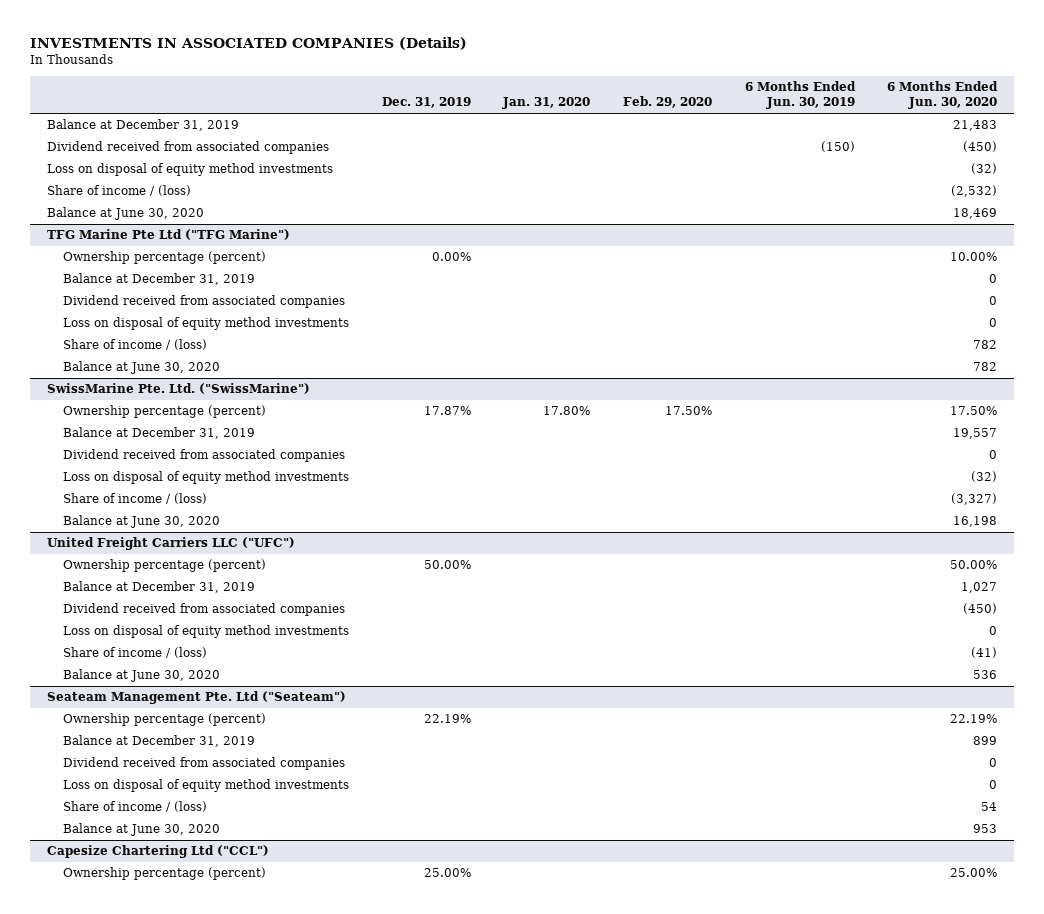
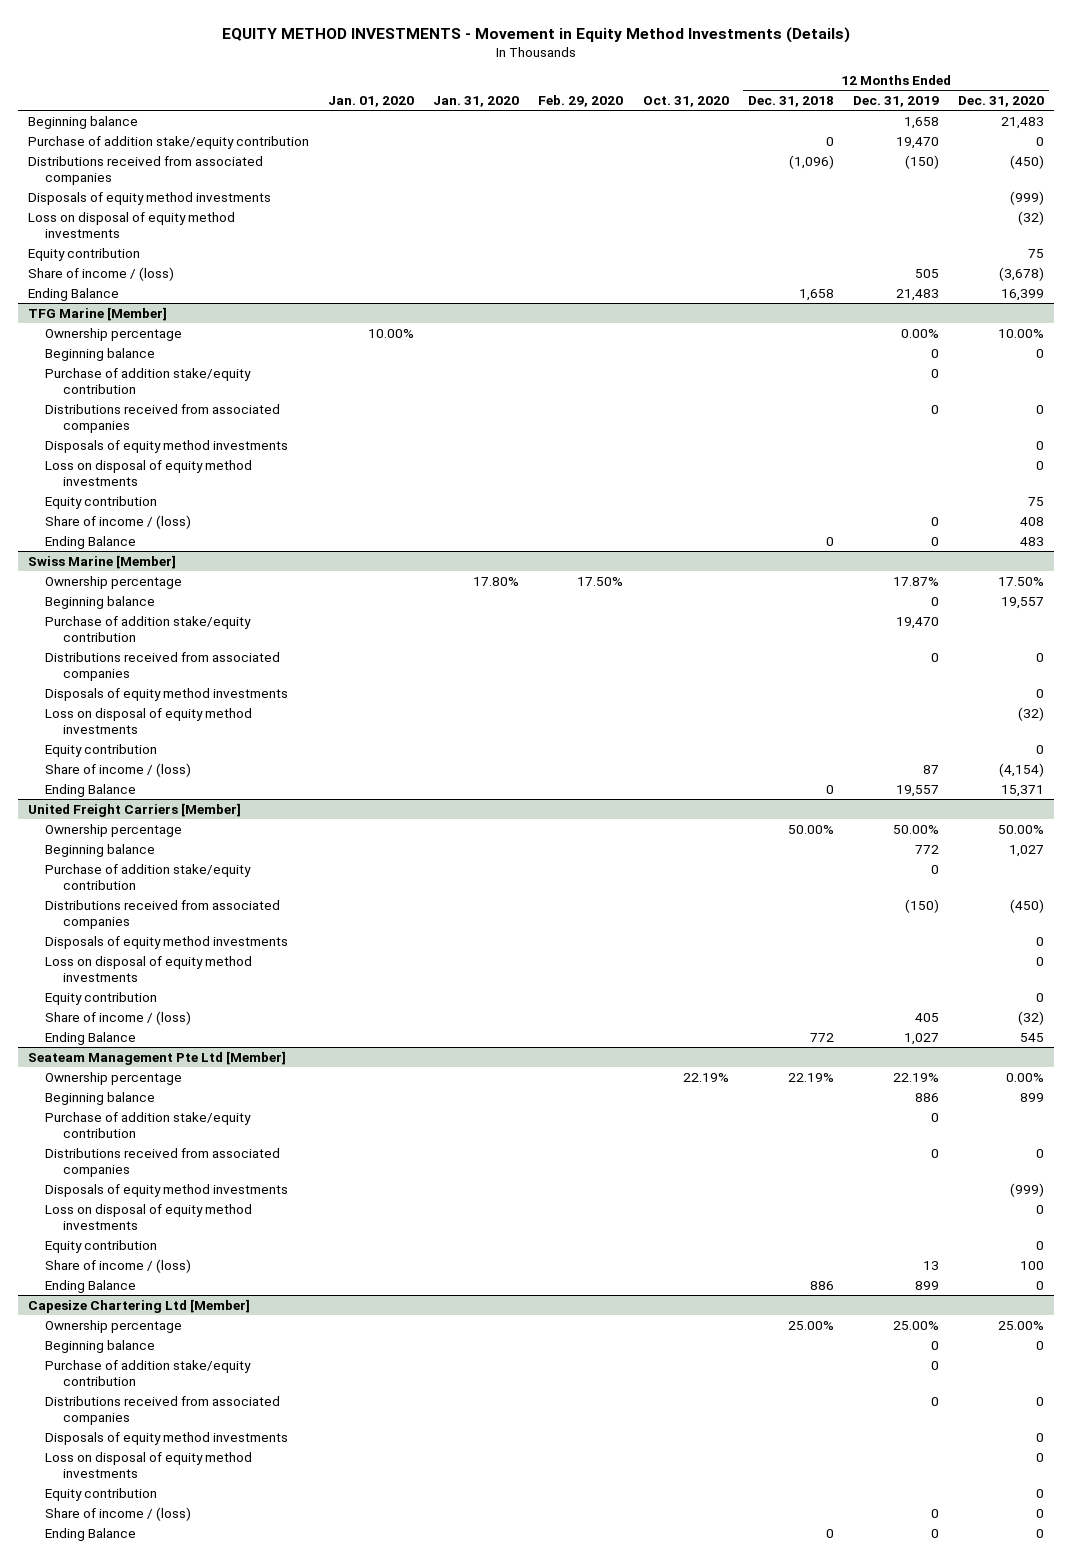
- INVESTMENTS IN ASSOCIATED COMPANIES (Details)
+ EQUITY METHOD INVESTMENTS - Movement in Equity Method Investments (Details)
- | Dec. 31, 2019 | Jan. 31, 2020 | Feb. 29, 2020 | 6 Months Ended Jun. 30, 2019 | 6 Months Ended Jun. 30, 2020
+ | Jan. 01, 2020 | Jan. 31, 2020 | Feb. 29, 2020 | Oct. 31, 2020 | 12 Months Ended Dec. 31, 2018 | 12 Months Ended Dec. 31, 2019 | 12 Months Ended Dec. 31, 2020
- Balance at December 31, 2019 | | | | | 21,483
- Dividend received from associated companies | | | | (150) | (450)
+ Beginning balance | | | | | | 1,658 | 21,483
+ Purchase of addition stake/equity contribution | | | | | 0 | 19,470 | 0
+ Distributions received from associated companies | | | | | (1,096) | (150) | (450)
+ Disposals of equity method investments | | | | | | | (999)
+ Equity contribution | | | | | | | 75
- Balance at June 30, 2020 | | | | | 18,469
- TFG Marine Pte Ltd ("TFG Marine")
- Ownership percentage (percent) | 0.00% | | | | 10.00%
- Balance at December 31, 2019 | | | | | 0
- Dividend received from associated companies | | | | | 0
- Loss on disposal of equity method investments | | | | | 0
- Share of income / (loss) | | | | | 782
- Balance at June 30, 2020 | | | | | 782
- SwissMarine Pte. Ltd. ("SwissMarine")
- Ownership percentage (percent) | 17.87% | 17.80% | 17.50% | | 17.50%
- Balance at December 31, 2019 | | | | | 19,557
- Dividend received from associated companies | | | | | 0
+ Ending Balance | | | | | 1,658 | 21,483 | 16,399
+ TFG Marine [Member]
+ Ownership percentage | 10.00% | | | | | 0.00% | 10.00%
+ Beginning balance | | | | | | 0 | 0
+ Purchase of addition stake/equity contribution | | | | | | 0 |
+ Distributions received from associated companies | | | | | | 0 | 0
+ Disposals of equity method investments | | | | | | | 0
+ Loss on disposal of equity method investments | | | | | | | 0
+ Equity contribution | | | | | | | 75
+ Share of income / (loss) | | | | | | 0 | 408
+ Ending Balance | | | | | 0 | 0 | 483
+ Swiss Marine [Member]
+ Ownership percentage | | 17.80% | 17.50% | | | 17.87% | 17.50%
+ Beginning balance | | | | | | 0 | 19,557
+ Purchase of addition stake/equity contribution | | | | | | 19,470 |
+ Distributions received from associated companies | | | | | | 0 | 0
+ Disposals of equity method investments | | | | | | | 0
+ Equity contribution | | | | | | | 0
- Balance at June 30, 2020 | | | | | 16,198
- United Freight Carriers LLC ("UFC")
- Ownership percentage (percent) | 50.00% | | | | 50.00%
- Balance at December 31, 2019 | | | | | 1,027
- Dividend received from associated companies | | | | | (450)
+ Ending Balance | | | | | 0 | 19,557 | 15,371
+ United Freight Carriers [Member]
+ Ownership percentage | | | | | 50.00% | 50.00% | 50.00%
+ Beginning balance | | | | | | 772 | 1,027
+ Purchase of addition stake/equity contribution | | | | | | 0 |
+ Distributions received from associated companies | | | | | | (150) | (450)
+ Disposals of equity method investments | | | | | | | 0
+ Equity contribution | | | | | | | 0
- Balance at June 30, 2020 | | | | | 536
- Seateam Management Pte. Ltd ("Seateam")
- Ownership percentage (percent) | 22.19% | | | | 22.19%
- Balance at December 31, 2019 | | | | | 899
- Dividend received from associated companies | | | | | 0
+ Ending Balance | | | | | 772 | 1,027 | 545
+ Seateam Management Pte Ltd [Member]
+ Ownership percentage | | | | 22.19% | 22.19% | 22.19% | 0.00%
+ Beginning balance | | | | | | 886 | 899
+ Purchase of addition stake/equity contribution | | | | | | 0 |
+ Distributions received from associated companies | | | | | | 0 | 0
+ Disposals of equity method investments | | | | | | | (999)
+ Equity contribution | | | | | | | 0
- Balance at June 30, 2020 | | | | | 953
- Capesize Chartering Ltd ("CCL")
- Ownership percentage (percent) | 25.00% | | | | 25.00%
+ Ending Balance | | | | | 886 | 899 | 0
+ Capesize Chartering Ltd [Member]
+ Ownership percentage | | | | | 25.00% | 25.00% | 25.00%
+ Beginning balance | | | | | | 0 | 0
+ Purchase of addition stake/equity contribution | | | | | | 0 |
+ Distributions received from associated companies | | | | | | 0 | 0
+ Disposals of equity method investments | | | | | | | 0
+ Loss on disposal of equity method investments | | | | | | | 0
+ Equity contribution | | | | | | | 0
+ Share of income / (loss) | | | | | | 0 | 0
+ Ending Balance | | | | | 0 | 0 | 0

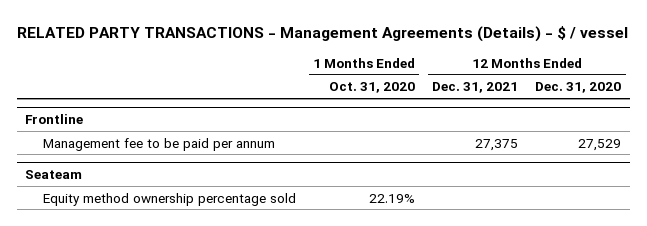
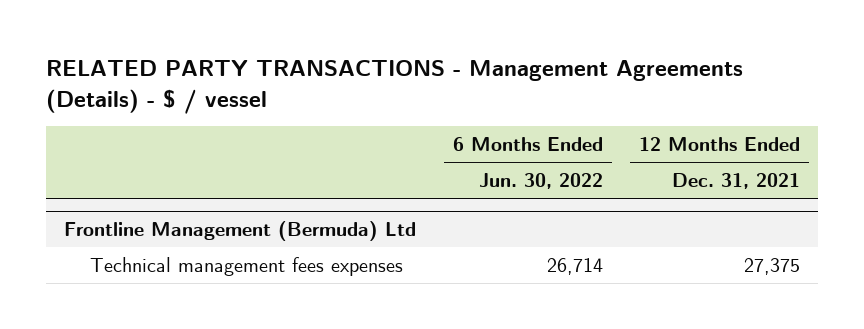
- | 1 Months Ended Oct. 31, 2020 | 12 Months Ended Dec. 31, 2021 | 12 Months Ended Dec. 31, 2020
+ | 6 Months Ended Jun. 30, 2022 | 12 Months Ended Dec. 31, 2021
- Frontline
- Management fee to be paid per annum | | 27,375 | 27,529
- Seateam
- Equity method ownership percentage sold | 22.19% | |
+ Frontline Management (Bermuda) Ltd
+ Technical management fees expenses | 26,714 | 27,375

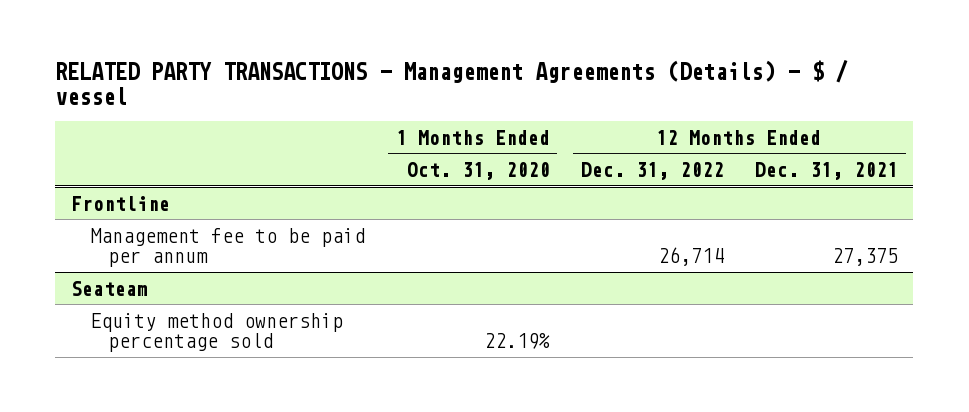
- | 6 Months Ended Jun. 30, 2022 | 12 Months Ended Dec. 31, 2021
+ | 1 Months Ended Oct. 31, 2020 | 12 Months Ended Dec. 31, 2022 | 12 Months Ended Dec. 31, 2021
- Frontline Management (Bermuda) Ltd
- Technical management fees expenses | 26,714 | 27,375
+ Frontline
+ Management fee to be paid per annum | | 26,714 | 27,375
+ Seateam
+ Equity method ownership percentage sold | 22.19% | |

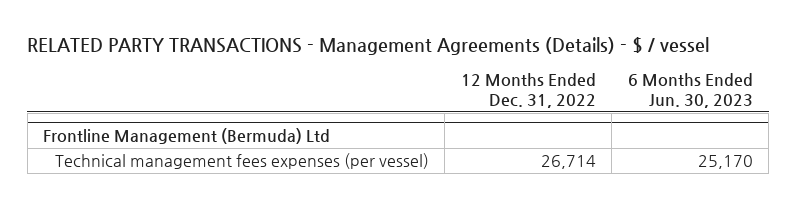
- | 1 Months Ended Oct. 31, 2020 | 12 Months Ended Dec. 31, 2022 | 12 Months Ended Dec. 31, 2021
+ | 12 Months Ended Dec. 31, 2022 | 6 Months Ended Jun. 30, 2023
- Frontline
- Management fee to be paid per annum | | 26,714 | 27,375
- Seateam
- Equity method ownership percentage sold | 22.19% | |
+ Frontline Management (Bermuda) Ltd
+ Technical management fees expenses (per vessel) | 26,714 | 25,170

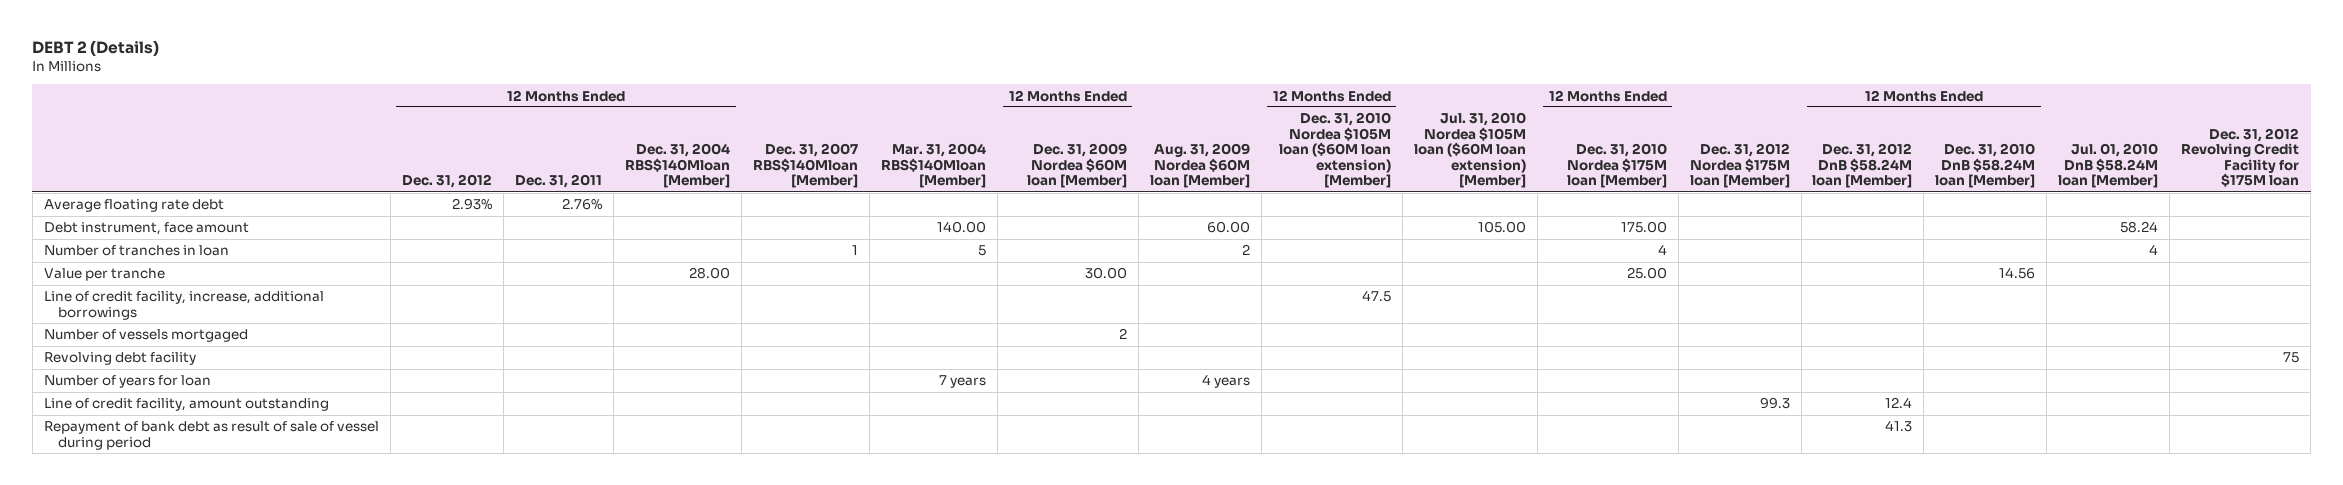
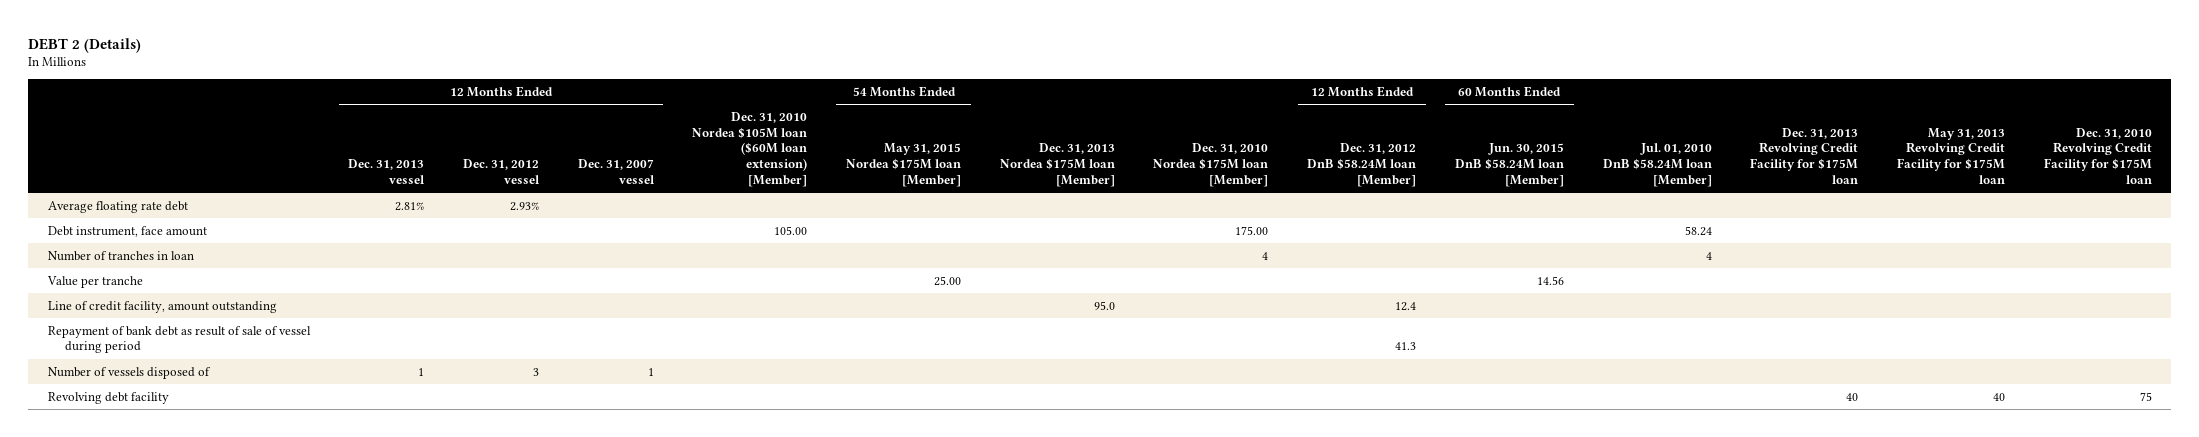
- | 12 Months Ended Dec. 31, 2012 | 12 Months Ended Dec. 31, 2011 | 12 Months Ended Dec. 31, 2004 RBS$140Mloan [Member] | Dec. 31, 2007 RBS$140Mloan [Member] | Mar. 31, 2004 RBS$140Mloan [Member] | 12 Months Ended Dec. 31, 2009 Nordea $60M loan [Member] | Aug. 31, 2009 Nordea $60M loan [Member] | 12 Months Ended Dec. 31, 2010 Nordea $105M loan ($60M loan extension) [Member] | Jul. 31, 2010 Nordea $105M loan ($60M loan extension) [Member] | 12 Months Ended Dec. 31, 2010 Nordea $175M loan [Member] | Dec. 31, 2012 Nordea $175M loan [Member] | 12 Months Ended Dec. 31, 2012 DnB $58.24M loan [Member] | 12 Months Ended Dec. 31, 2010 DnB $58.24M loan [Member] | Jul. 01, 2010 DnB $58.24M loan [Member] | Dec. 31, 2012 Revolving Credit Facility for $175M loan
+ | 12 Months Ended Dec. 31, 2013 vessel | 12 Months Ended Dec. 31, 2012 vessel | 12 Months Ended Dec. 31, 2007 vessel | Dec. 31, 2010 Nordea $105M loan ($60M loan extension) [Member] | 54 Months Ended May 31, 2015 Nordea $175M loan [Member] | Dec. 31, 2013 Nordea $175M loan [Member] | Dec. 31, 2010 Nordea $175M loan [Member] | 12 Months Ended Dec. 31, 2012 DnB $58.24M loan [Member] | 60 Months Ended Jun. 30, 2015 DnB $58.24M loan [Member] | Jul. 01, 2010 DnB $58.24M loan [Member] | Dec. 31, 2013 Revolving Credit Facility for $175M loan | May 31, 2013 Revolving Credit Facility for $175M loan | Dec. 31, 2010 Revolving Credit Facility for $175M loan
- Line of credit facility, increase, additional borrowings | | | | | | | | 47.5 | | | | | | |
- Number of vessels mortgaged | | | | | | 2 | | | | | | | | |
- Number of years for loan | | | | | 7 years | | 4 years | | | | | | | |
+ Number of vessels disposed of | 1 | 3 | 1 | | | | | | | | | |
moved down: Revolving debt facility | | | | | | | | | | | 40 | 40 | 75

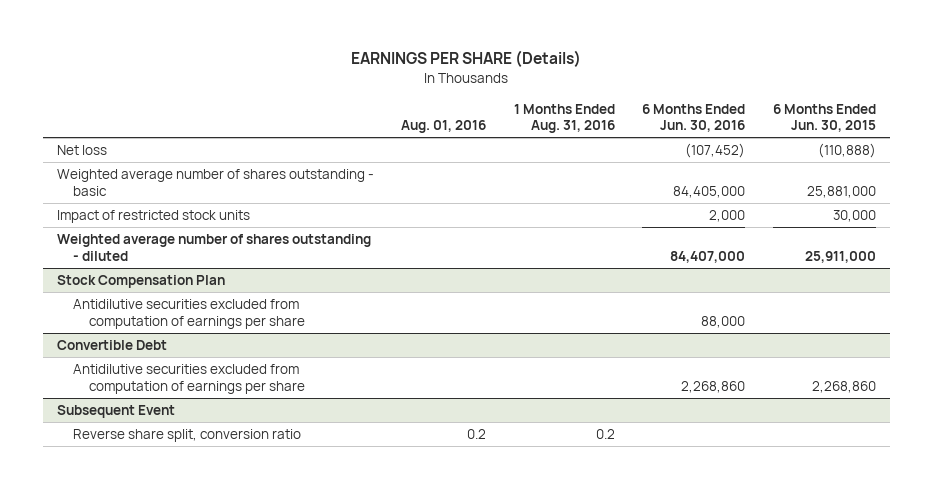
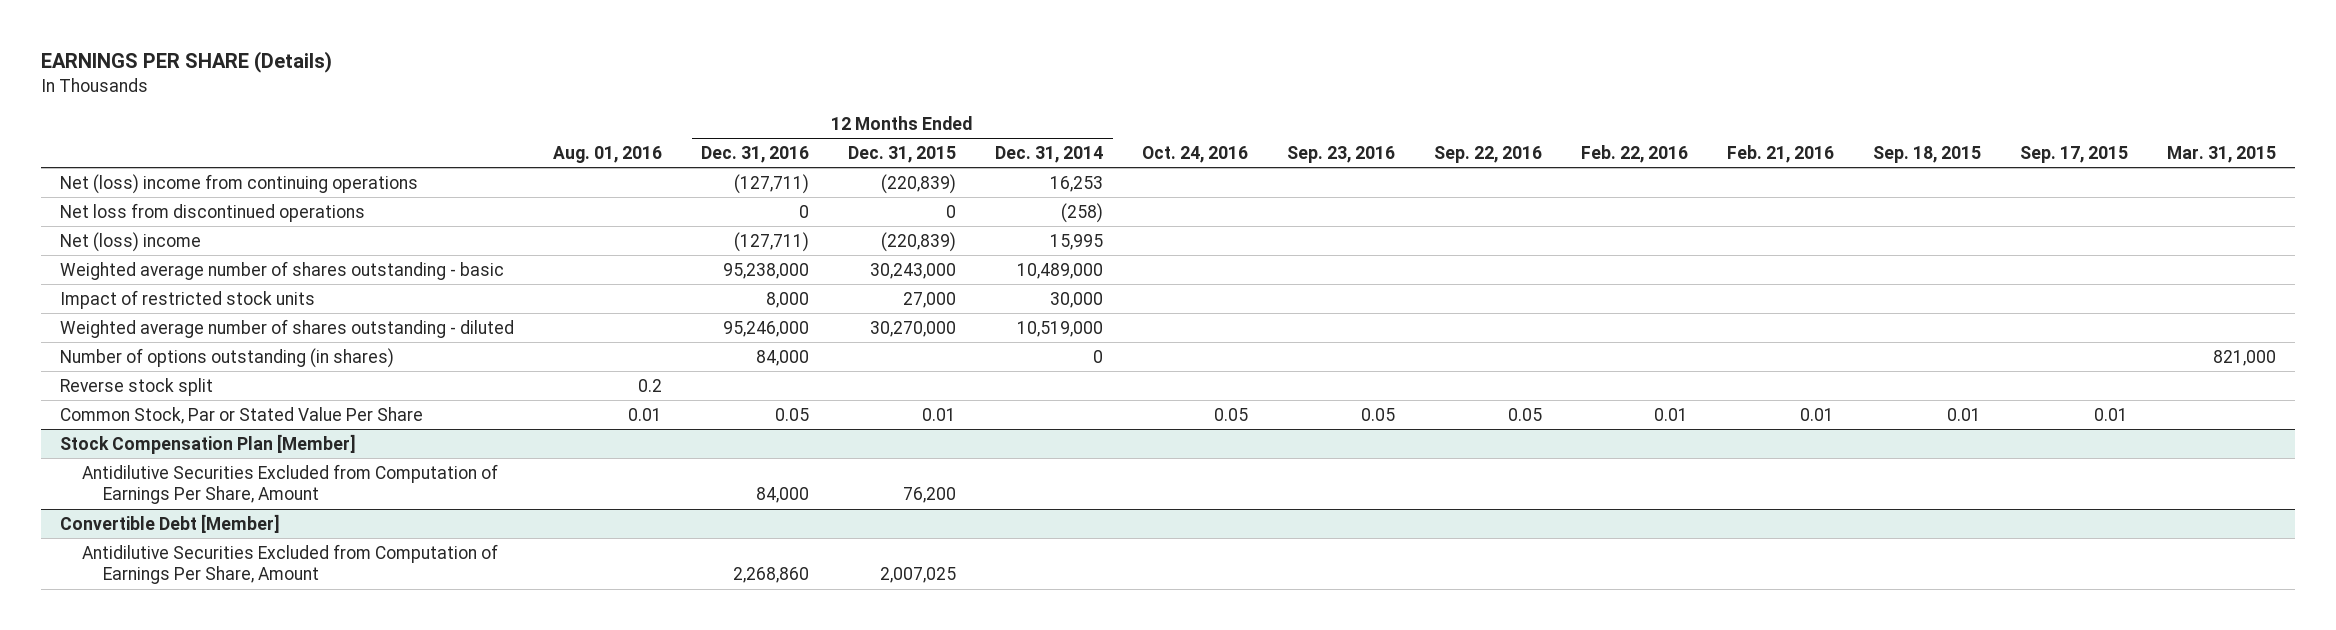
- | Aug. 01, 2016 | 1 Months Ended Aug. 31, 2016 | 6 Months Ended Jun. 30, 2016 | 6 Months Ended Jun. 30, 2015
+ | Aug. 01, 2016 | 12 Months Ended Dec. 31, 2016 | 12 Months Ended Dec. 31, 2015 | 12 Months Ended Dec. 31, 2014 | Oct. 24, 2016 | Sep. 23, 2016 | Sep. 22, 2016 | Feb. 22, 2016 | Feb. 21, 2016 | Sep. 18, 2015 | Sep. 17, 2015 | Mar. 31, 2015
- Net loss | | | (107,452) | (110,888)
+ Net (loss) income from continuing operations | | (127,711) | (220,839) | 16,253 | | | | | | | |
+ Net loss from discontinued operations | | 0 | 0 | (258) | | | | | | | |
+ Net (loss) income | | (127,711) | (220,839) | 15,995 | | | | | | | |
- Stock Compensation Plan
- Antidilutive securities excluded from computation of earnings per share | | | 88,000 |
- Convertible Debt
- Antidilutive securities excluded from computation of earnings per share | | | 2,268,860 | 2,268,860
- Subsequent Event
- Reverse share split, conversion ratio | 0.2 | 0.2 | |
+ Number of options outstanding (in shares) | | 84,000 | | 0 | | | | | | | | 821,000
+ Reverse stock split | 0.2 | | | | | | | | | | |
+ Common Stock, Par or Stated Value Per Share | 0.01 | 0.05 | 0.01 | | 0.05 | 0.05 | 0.05 | 0.01 | 0.01 | 0.01 | 0.01 |
+ Stock Compensation Plan [Member]
+ Antidilutive Securities Excluded from Computation of Earnings Per Share, Amount | | 84,000 | 76,200 | | | | | | | | |
+ Convertible Debt [Member]
+ Antidilutive Securities Excluded from Computation of Earnings Per Share, Amount | | 2,268,860 | 2,007,025 | | | | | | | | |

